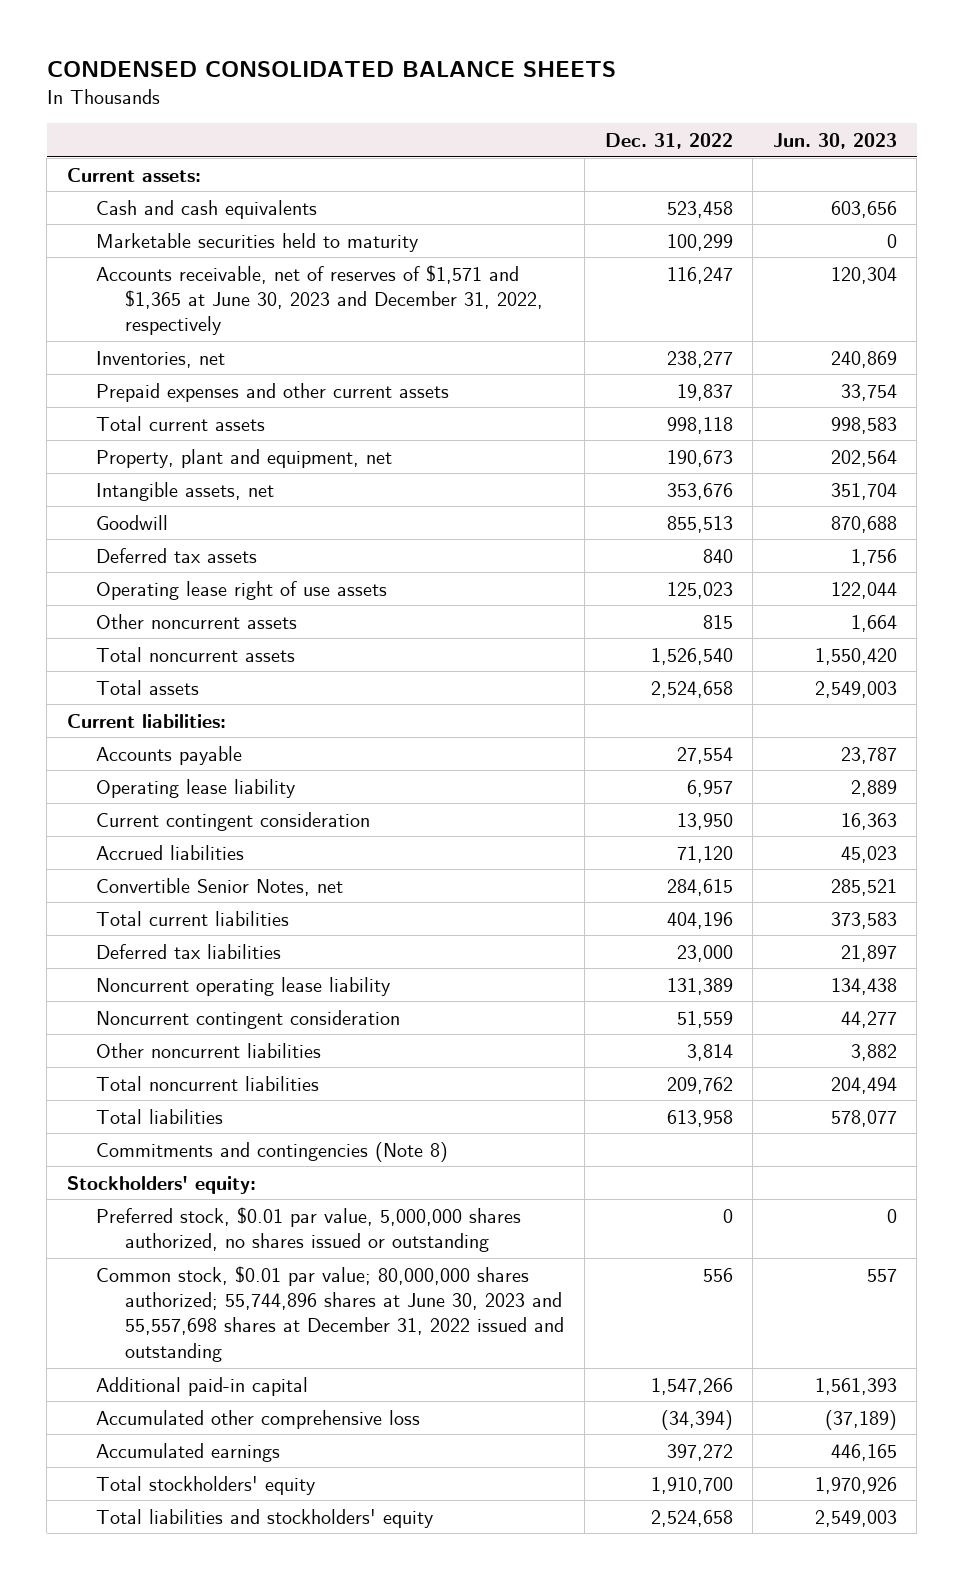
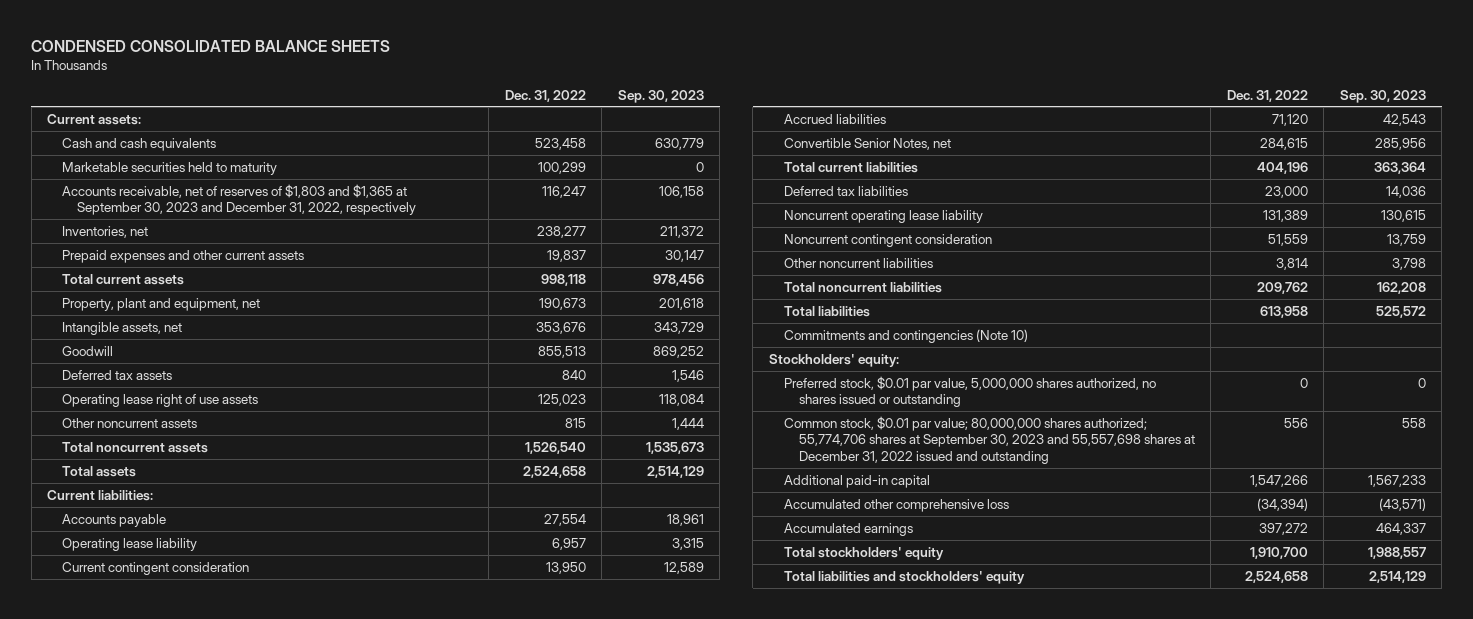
- | Dec. 31, 2022 | Jun. 30, 2023
+ | Dec. 31, 2022 | Sep. 30, 2023
- Accounts receivable, net of reserves of $1,571 and $1,365 at June 30, 2023 and December 31, 2022, respectively | 116,247 | 120,304
+ Accounts receivable, net of reserves of $1,803 and $1,365 at September 30, 2023 and December 31, 2022, respectively | 116,247 | 106,158
- Commitments and contingencies (Note 8)
+ Commitments and contingencies (Note 10)
- Common stock, $0.01 par value; 80,000,000 shares authorized; 55,744,896 shares at June 30, 2023 and 55,557,698 shares at December 31, 2022 issued and outstanding | 556 | 557
+ Common stock, $0.01 par value; 80,000,000 shares authorized; 55,774,706 shares at September 30, 2023 and 55,557,698 shares at December 31, 2022 issued and outstanding | 556 | 558

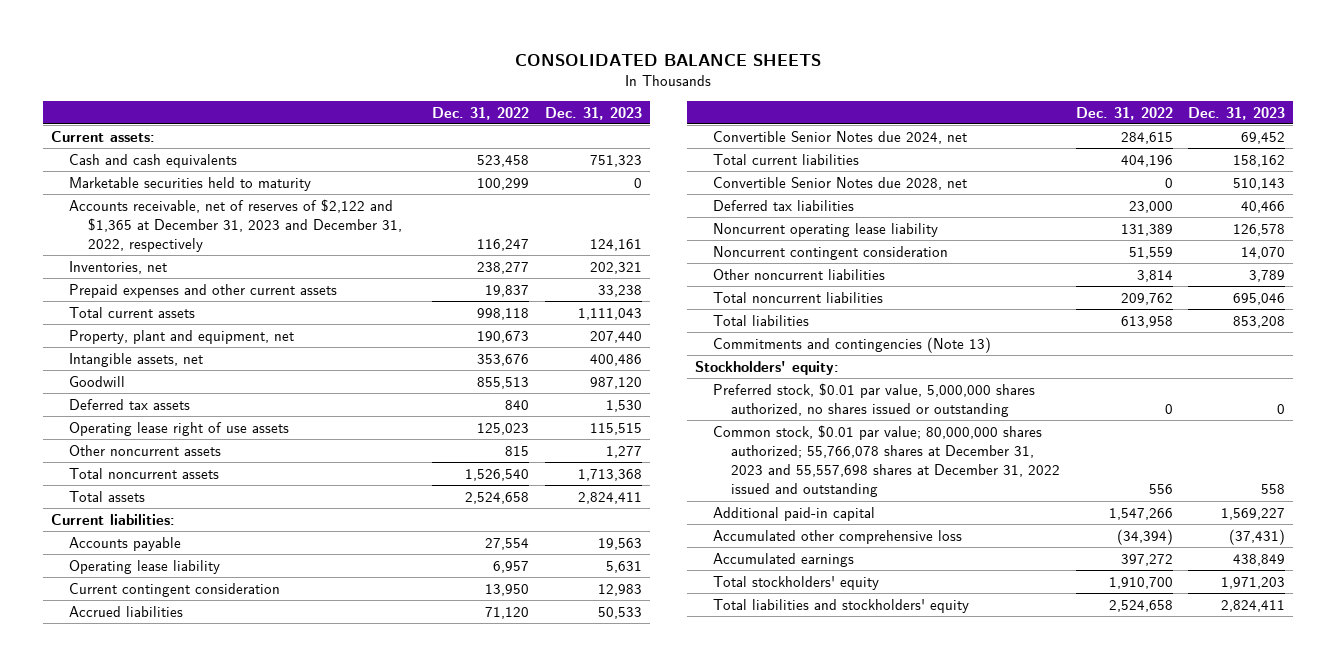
- CONDENSED CONSOLIDATED BALANCE SHEETS
+ CONSOLIDATED BALANCE SHEETS
- | Dec. 31, 2022 | Sep. 30, 2023
+ | Dec. 31, 2022 | Dec. 31, 2023
- Accounts receivable, net of reserves of $1,803 and $1,365 at September 30, 2023 and December 31, 2022, respectively | 116,247 | 106,158
+ Accounts receivable, net of reserves of $2,122 and $1,365 at December 31, 2023 and December 31, 2022, respectively | 116,247 | 124,161
- Convertible Senior Notes, net | 284,615 | 285,956
+ Convertible Senior Notes due 2024, net | 284,615 | 69,452
+ Convertible Senior Notes due 2028, net | 0 | 510,143
- Commitments and contingencies (Note 10)
+ Commitments and contingencies (Note 13)
- Common stock, $0.01 par value; 80,000,000 shares authorized; 55,774,706 shares at September 30, 2023 and 55,557,698 shares at December 31, 2022 issued and outstanding | 556 | 558
+ Common stock, $0.01 par value; 80,000,000 shares authorized; 55,766,078 shares at December 31, 2023 and 55,557,698 shares at December 31, 2022 issued and outstanding | 556 | 558

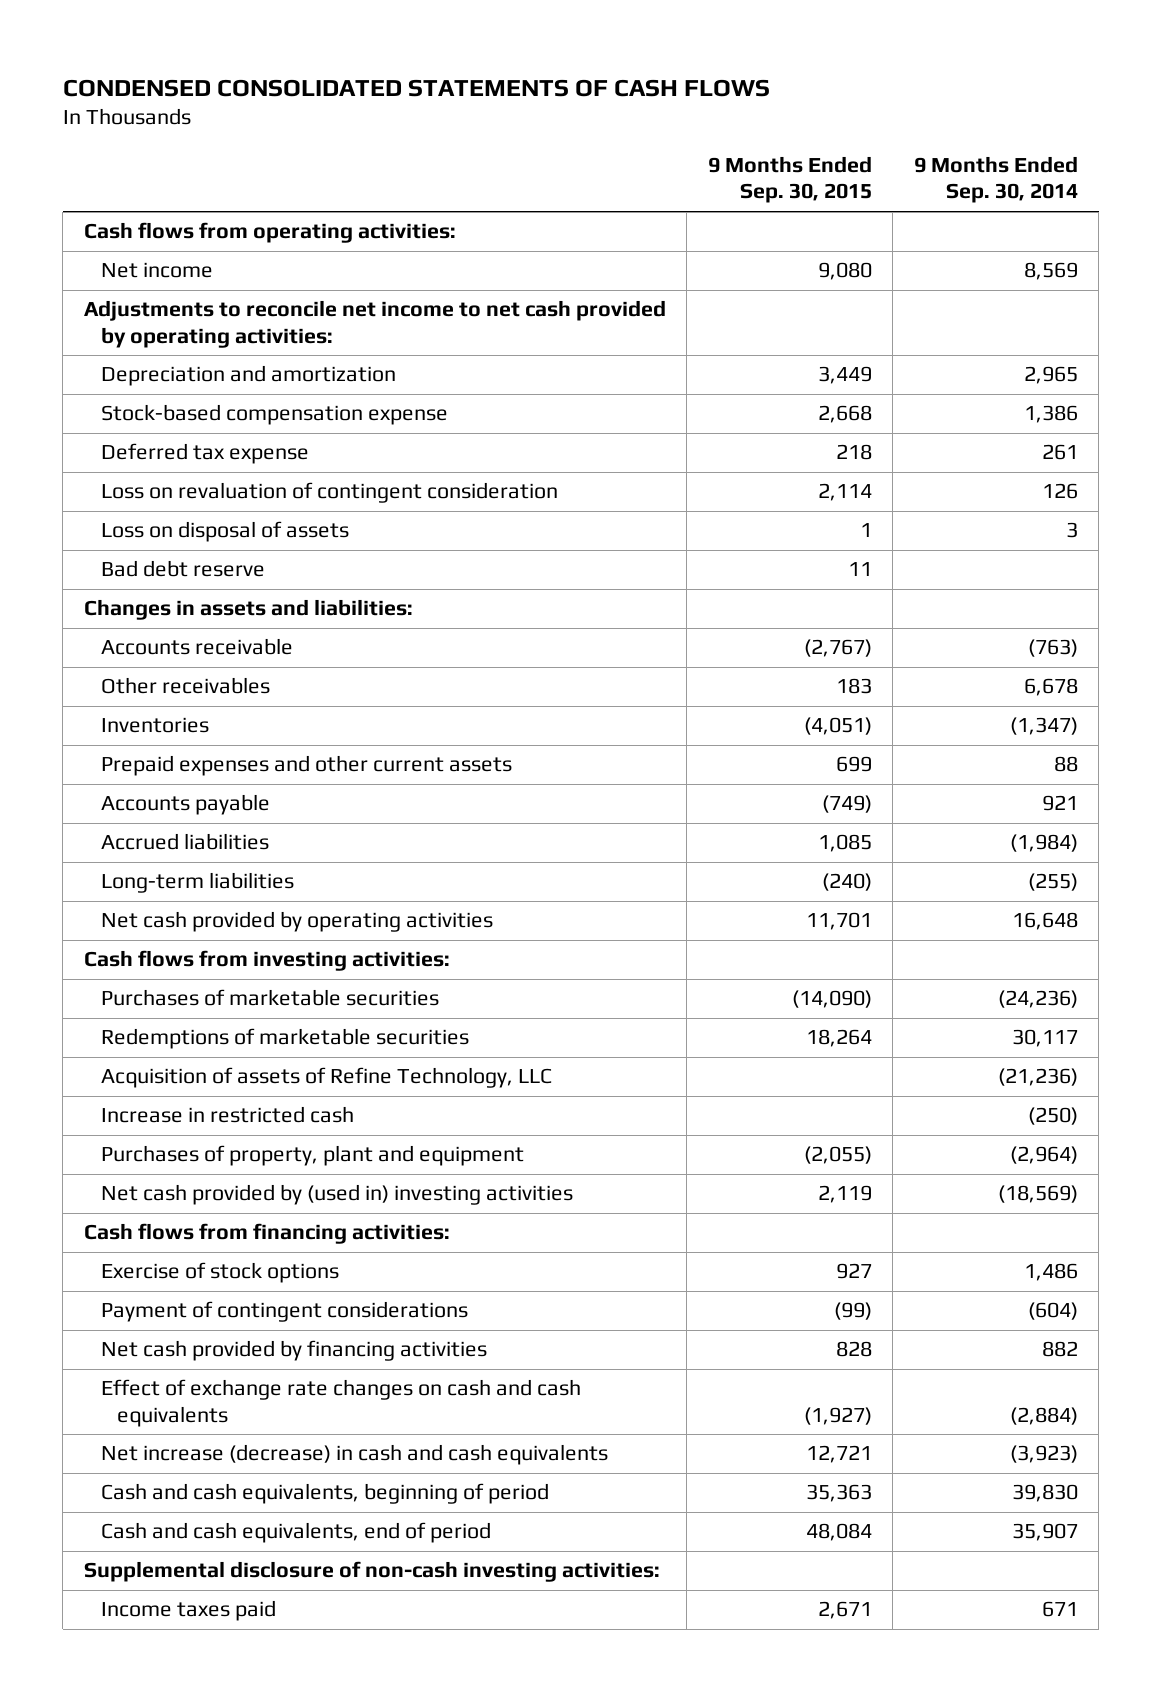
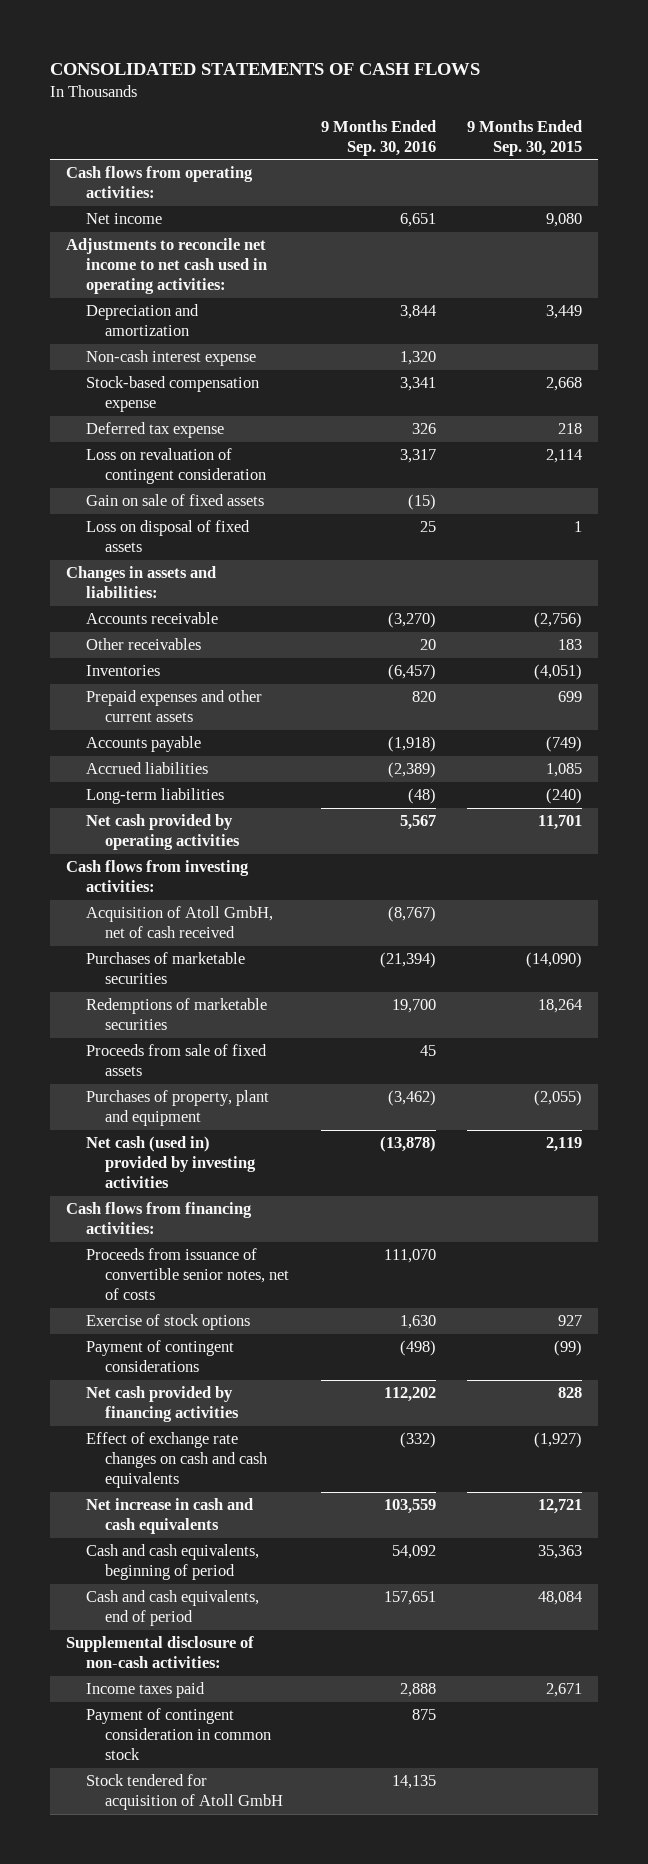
- CONDENSED CONSOLIDATED STATEMENTS OF CASH FLOWS
+ CONSOLIDATED STATEMENTS OF CASH FLOWS
- | 9 Months Ended Sep. 30, 2015 | 9 Months Ended Sep. 30, 2014
+ | 9 Months Ended Sep. 30, 2016 | 9 Months Ended Sep. 30, 2015
- Adjustments to reconcile net income to net cash provided by operating activities:
+ Adjustments to reconcile net income to net cash used in operating activities:
+ Non-cash interest expense | 1,320 |
- Loss on disposal of assets | 1 | 3
- Bad debt reserve | 11 |
+ Gain on sale of fixed assets | (15) |
+ Loss on disposal of fixed assets | 25 | 1
- Accounts receivable | (2,767) | (763)
+ Accounts receivable | (3,270) | (2,756)
+ Acquisition of Atoll GmbH, net of cash received | (8,767) |
- Acquisition of assets of Refine Technology, LLC | | (21,236)
- Increase in restricted cash | | (250)
+ Proceeds from sale of fixed assets | 45 |
- Net cash provided by (used in) investing activities | 2,119 | (18,569)
+ Net cash (used in) provided by investing activities | (13,878) | 2,119
+ Proceeds from issuance of convertible senior notes, net of costs | 111,070 |
- Net increase (decrease) in cash and cash equivalents | 12,721 | (3,923)
+ Net increase in cash and cash equivalents | 103,559 | 12,721
- Supplemental disclosure of non-cash investing activities:
+ Supplemental disclosure of non-cash activities:
+ Payment of contingent consideration in common stock | 875 |
+ Stock tendered for acquisition of Atoll GmbH | 14,135 |

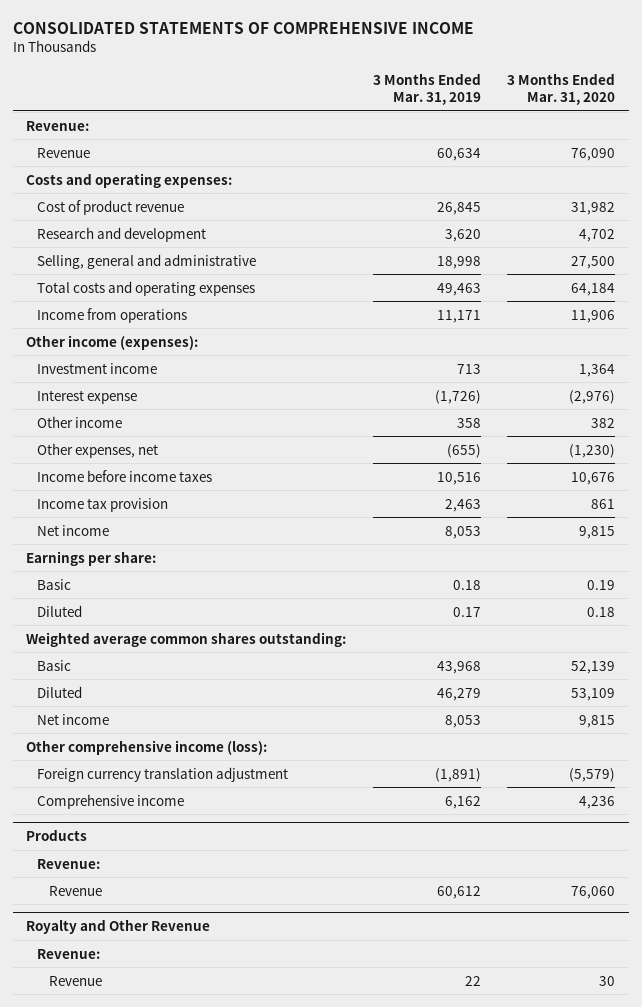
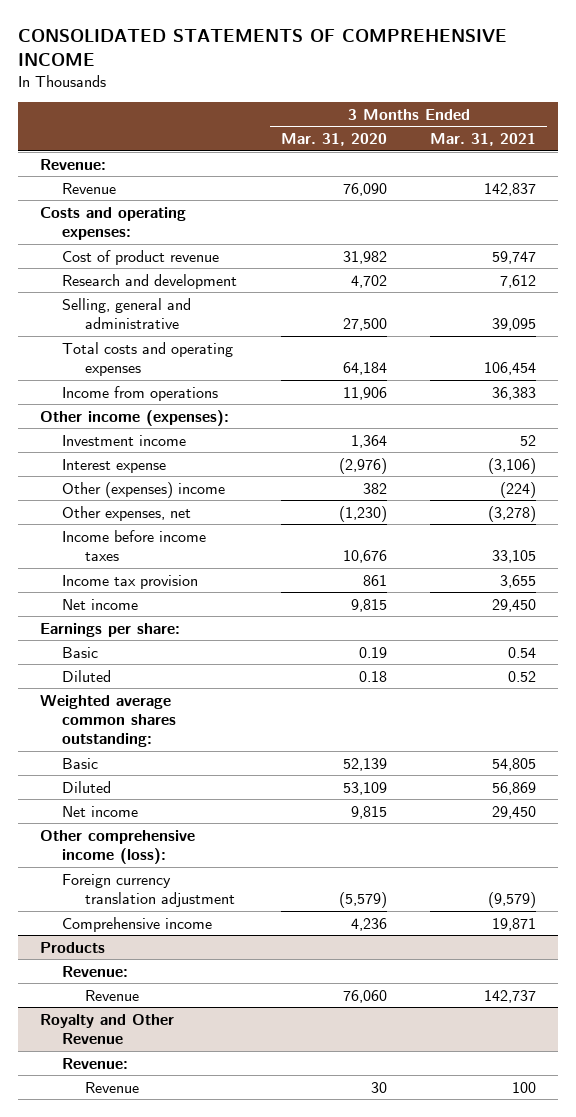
- | 3 Months Ended Mar. 31, 2019 | 3 Months Ended Mar. 31, 2020
+ | 3 Months Ended Mar. 31, 2020 | 3 Months Ended Mar. 31, 2021
- Other income | 358 | 382
+ Other (expenses) income | 382 | (224)

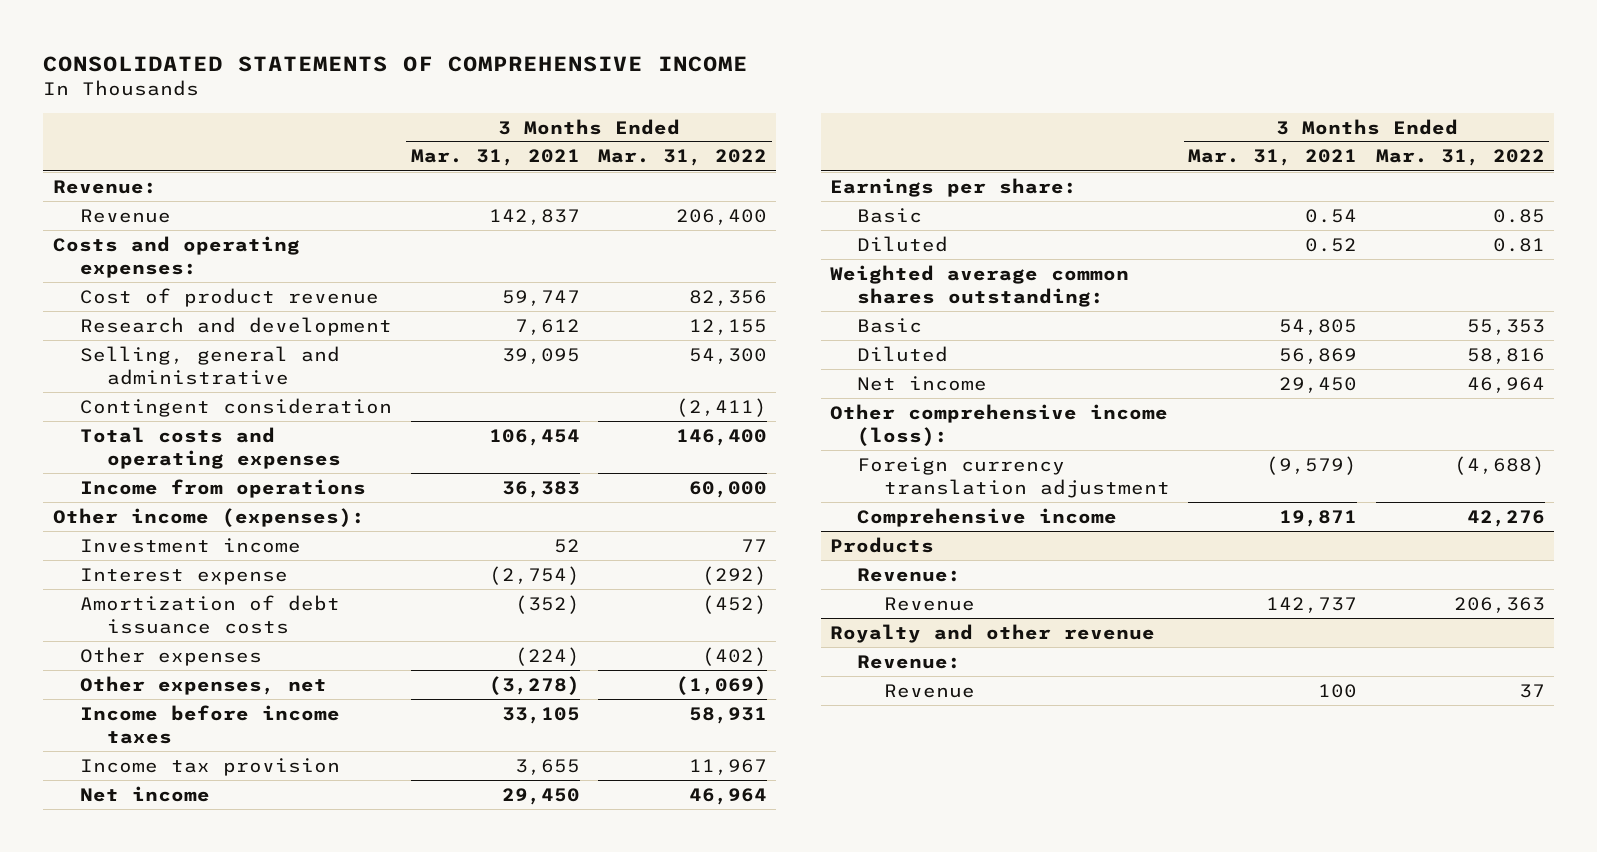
- | 3 Months Ended Mar. 31, 2020 | 3 Months Ended Mar. 31, 2021
+ | 3 Months Ended Mar. 31, 2021 | 3 Months Ended Mar. 31, 2022
+ Contingent consideration | | (2,411)
- Interest expense | (2,976) | (3,106)
- Other (expenses) income | 382 | (224)
+ Interest expense | (2,754) | (292)
+ Amortization of debt issuance costs | (352) | (452)
+ Other expenses | (224) | (402)
- Royalty and Other Revenue
+ Royalty and other revenue

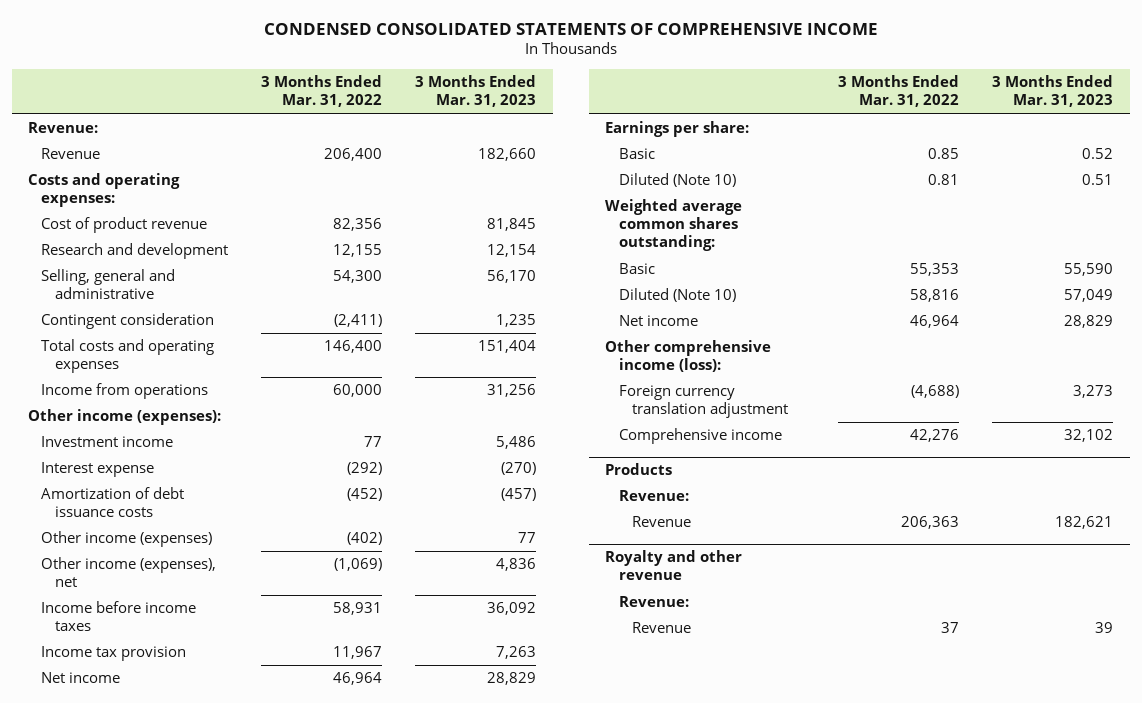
- CONSOLIDATED STATEMENTS OF COMPREHENSIVE INCOME
+ CONDENSED CONSOLIDATED STATEMENTS OF COMPREHENSIVE INCOME
- | 3 Months Ended Mar. 31, 2021 | 3 Months Ended Mar. 31, 2022
+ | 3 Months Ended Mar. 31, 2022 | 3 Months Ended Mar. 31, 2023
- Other expenses | (224) | (402)
- Other expenses, net | (3,278) | (1,069)
+ Other income (expenses) | (402) | 77
+ Other income (expenses), net | (1,069) | 4,836
- Diluted | 0.52 | 0.81
+ Diluted (Note 10) | 0.81 | 0.51
- Diluted | 56,869 | 58,816
+ Diluted (Note 10) | 58,816 | 57,049

